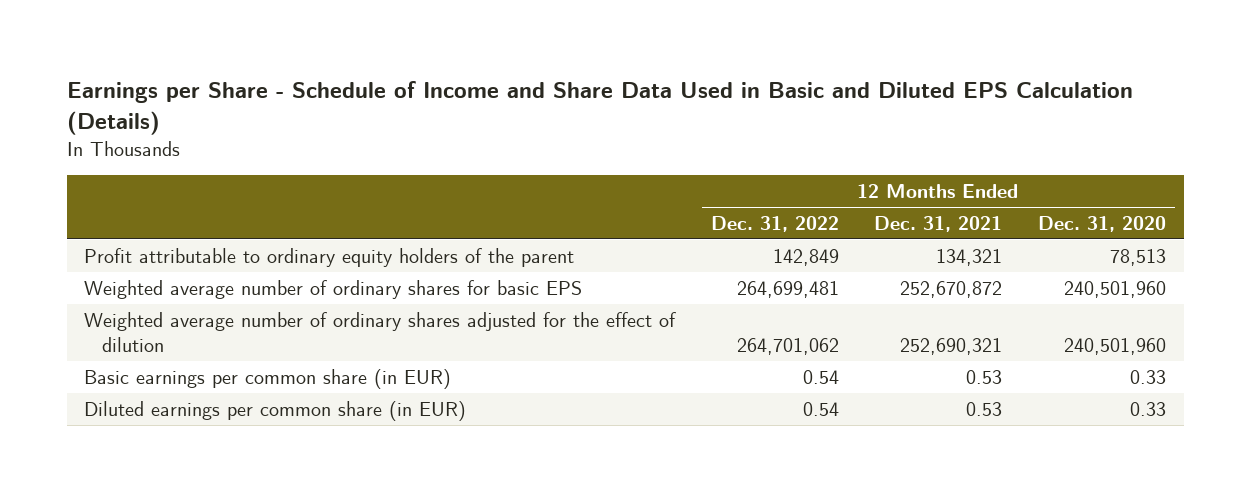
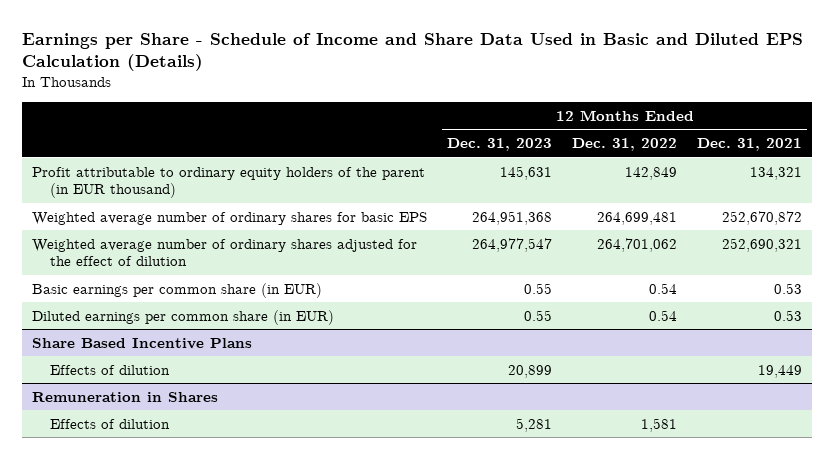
- | 12 Months Ended Dec. 31, 2022 | 12 Months Ended Dec. 31, 2021 | 12 Months Ended Dec. 31, 2020
+ | 12 Months Ended Dec. 31, 2023 | 12 Months Ended Dec. 31, 2022 | 12 Months Ended Dec. 31, 2021
- Profit attributable to ordinary equity holders of the parent | 142,849 | 134,321 | 78,513
+ Profit attributable to ordinary equity holders of the parent (in EUR thousand) | 145,631 | 142,849 | 134,321
+ Share Based Incentive Plans
+ Effects of dilution | 20,899 | | 19,449
+ Remuneration in Shares
+ Effects of dilution | 5,281 | 1,581 |

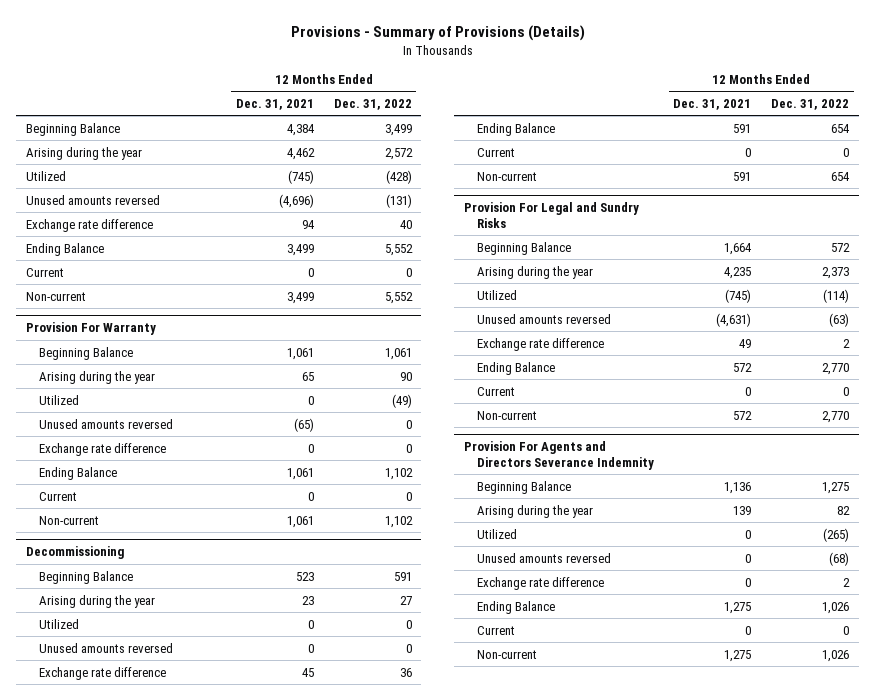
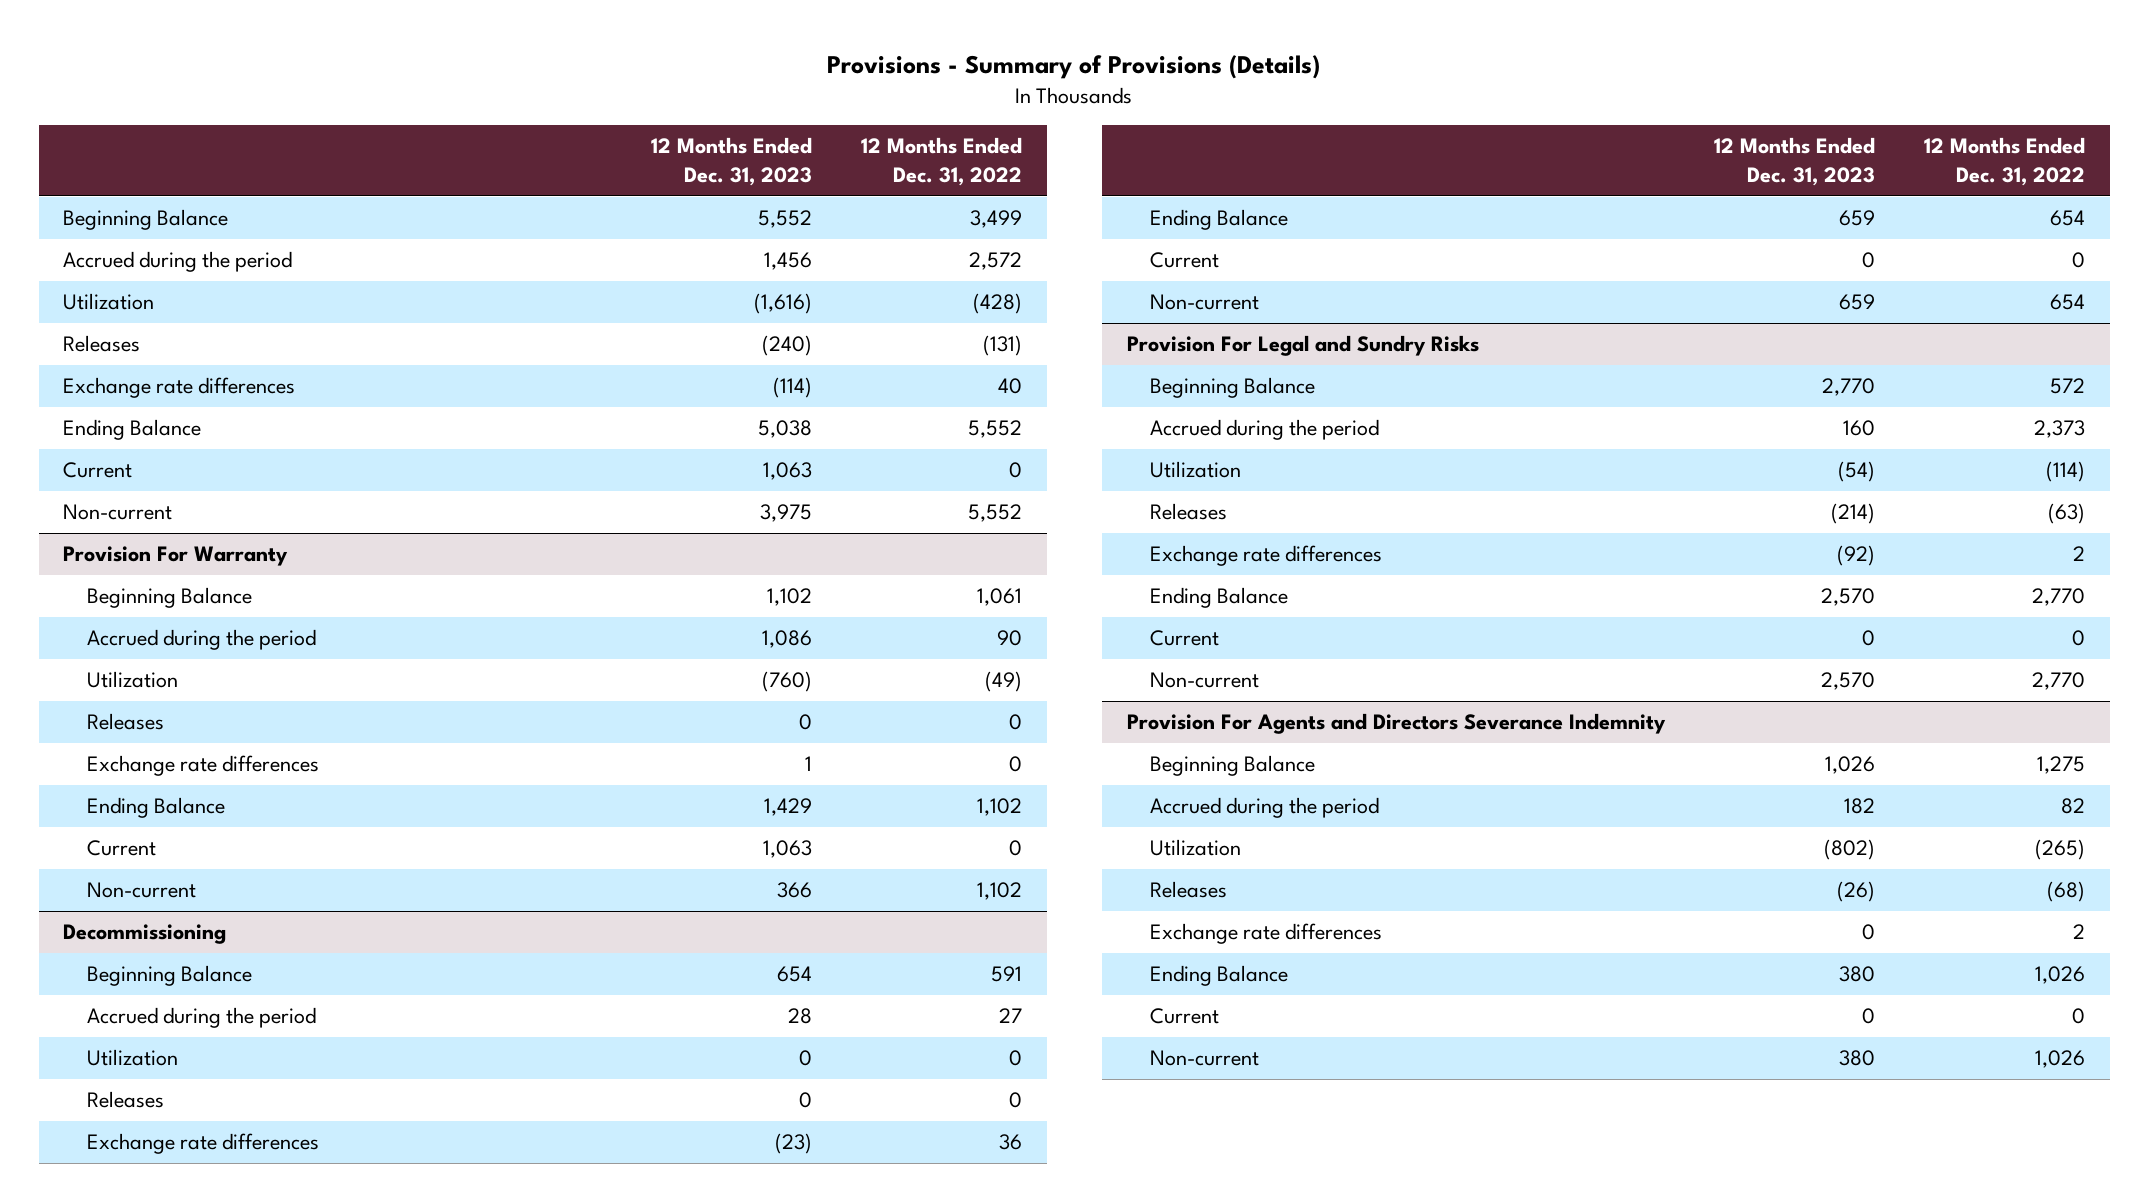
- | 12 Months Ended Dec. 31, 2021 | 12 Months Ended Dec. 31, 2022
+ | 12 Months Ended Dec. 31, 2023 | 12 Months Ended Dec. 31, 2022
- Arising during the year | 4,462 | 2,572
- Utilized | (745) | (428)
- Unused amounts reversed | (4,696) | (131)
- Exchange rate difference | 94 | 40
+ Accrued during the period | 1,456 | 2,572
+ Utilization | (1,616) | (428)
+ Releases | (240) | (131)
+ Exchange rate differences | (114) | 40
@ Provision For Warranty
- Arising during the year | 65 | 90
- Utilized | 0 | (49)
- Unused amounts reversed | (65) | 0
- Exchange rate difference | 0 | 0
+ Accrued during the period | 1,086 | 90
+ Utilization | (760) | (49)
+ Releases | 0 | 0
+ Exchange rate differences | 1 | 0
@ Decommissioning
- Arising during the year | 23 | 27
- Utilized | 0 | 0
- Unused amounts reversed | 0 | 0
- Exchange rate difference | 45 | 36
+ Accrued during the period | 28 | 27
+ Utilization | 0 | 0
+ Releases | 0 | 0
+ Exchange rate differences | (23) | 36
@ Provision For Legal and Sundry Risks
- Arising during the year | 4,235 | 2,373
- Utilized | (745) | (114)
- Unused amounts reversed | (4,631) | (63)
- Exchange rate difference | 49 | 2
+ Accrued during the period | 160 | 2,373
+ Utilization | (54) | (114)
+ Releases | (214) | (63)
+ Exchange rate differences | (92) | 2
@ Provision For Agents and Directors Severance Indemnity
- Arising during the year | 139 | 82
- Utilized | 0 | (265)
- Unused amounts reversed | 0 | (68)
- Exchange rate difference | 0 | 2
+ Accrued during the period | 182 | 82
+ Utilization | (802) | (265)
+ Releases | (26) | (68)
+ Exchange rate differences | 0 | 2

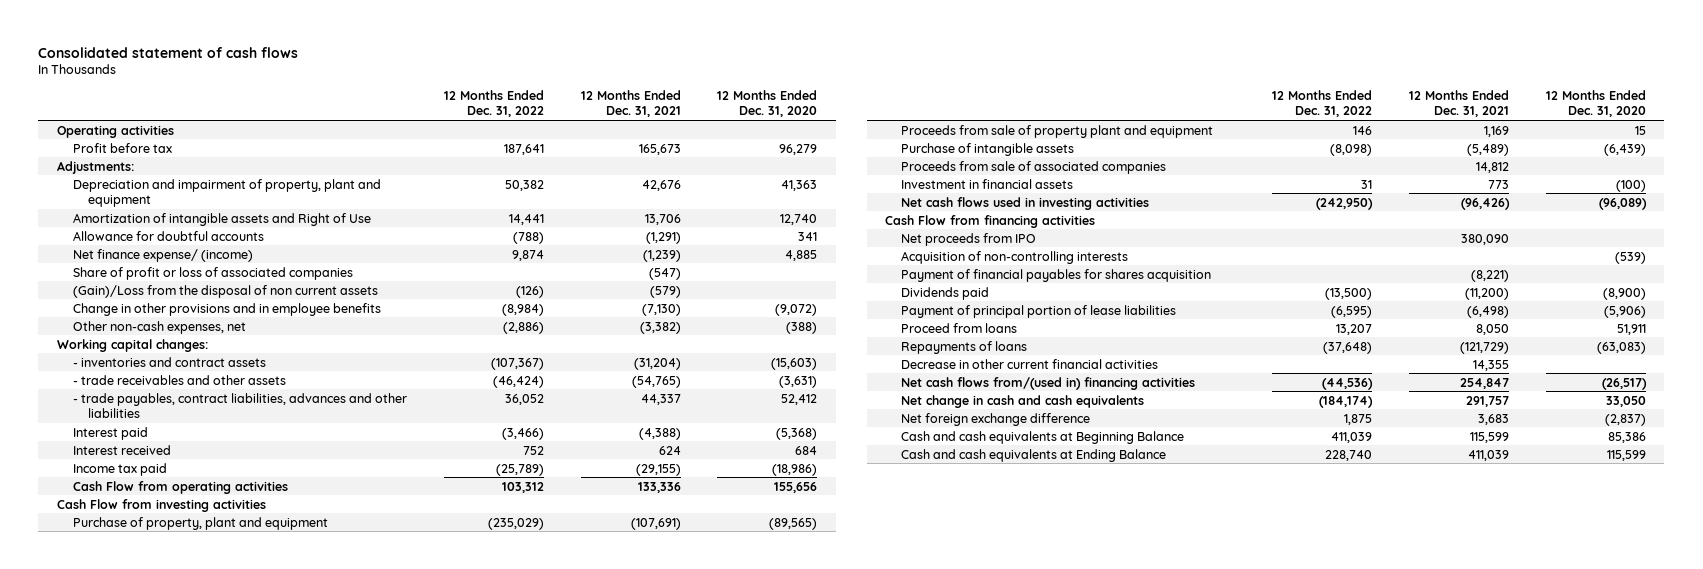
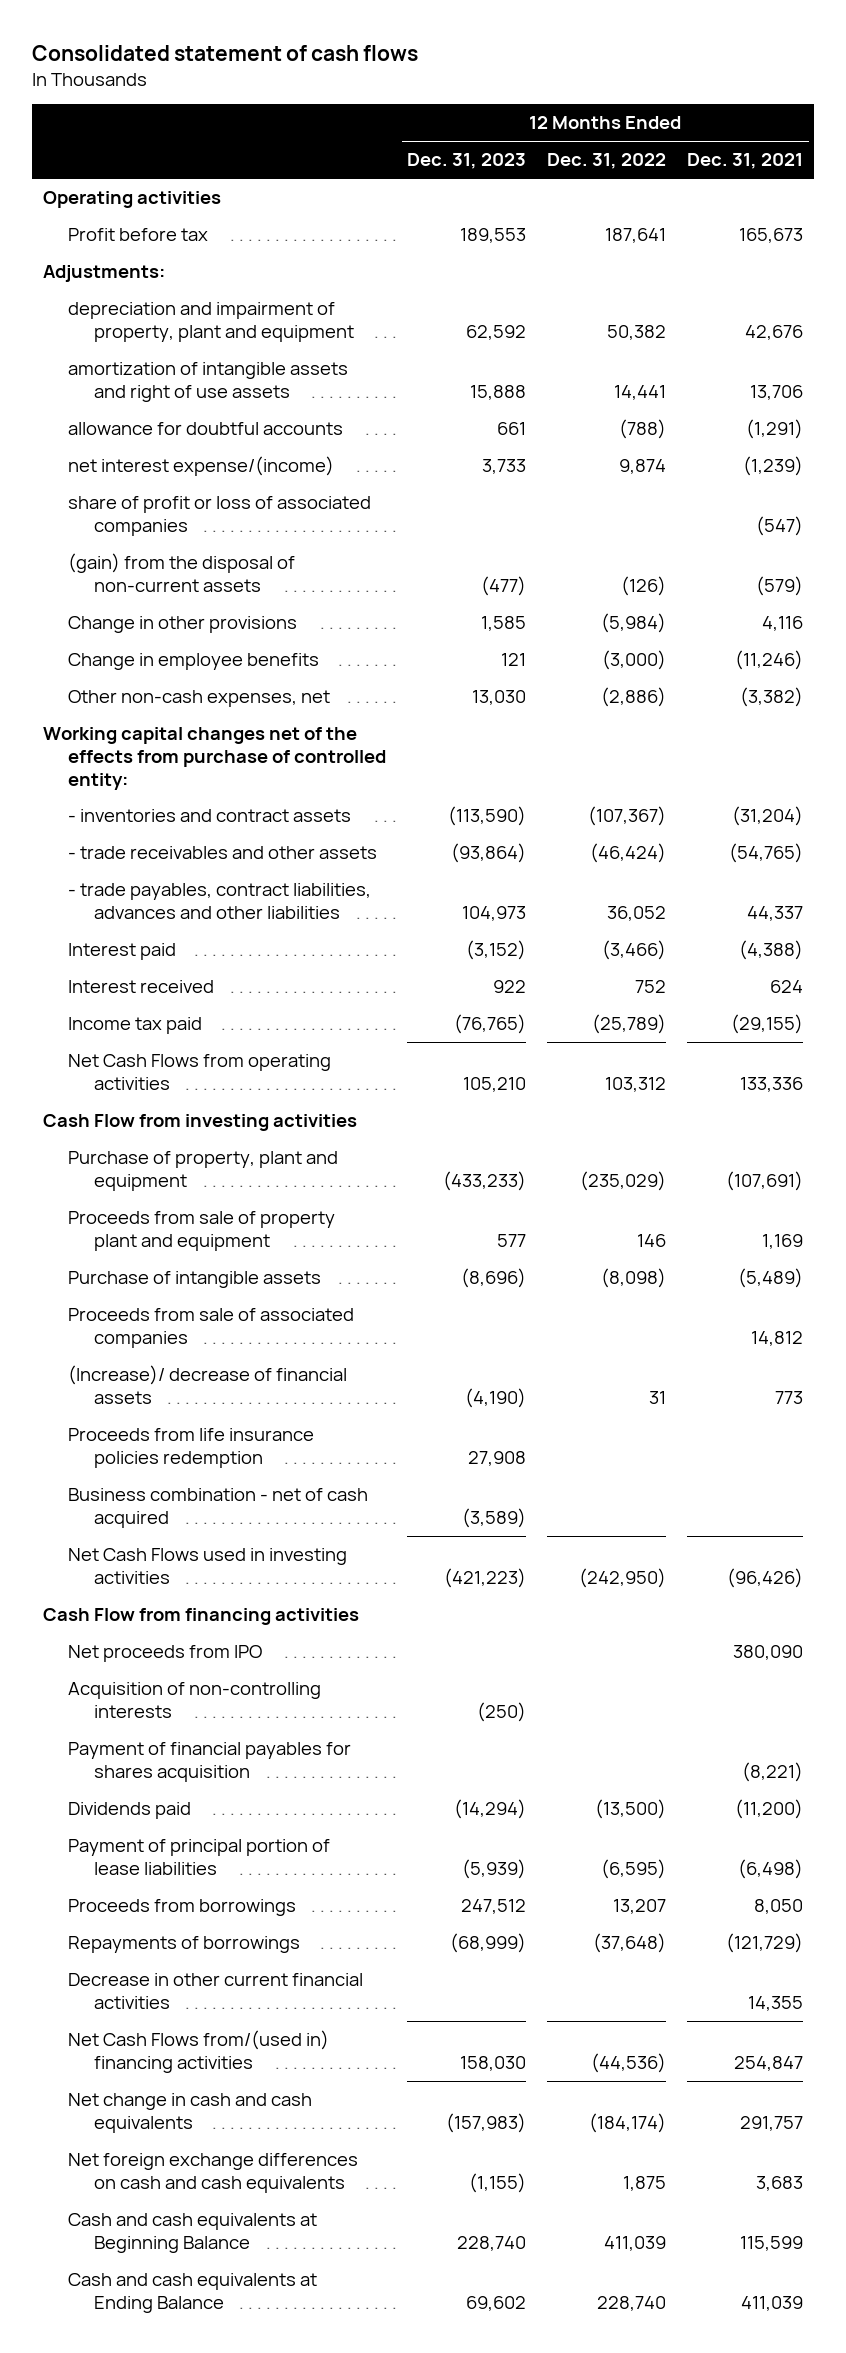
- | 12 Months Ended Dec. 31, 2022 | 12 Months Ended Dec. 31, 2021 | 12 Months Ended Dec. 31, 2020
+ | 12 Months Ended Dec. 31, 2023 | 12 Months Ended Dec. 31, 2022 | 12 Months Ended Dec. 31, 2021
- Depreciation and impairment of property, plant and equipment | 50,382 | 42,676 | 41,363
- Amortization of intangible assets and Right of Use | 14,441 | 13,706 | 12,740
- Allowance for doubtful accounts | (788) | (1,291) | 341
- Net finance expense/ (income) | 9,874 | (1,239) | 4,885
- Share of profit or loss of associated companies | | (547) |
- (Gain)/Loss from the disposal of non current assets | (126) | (579) |
- Change in other provisions and in employee benefits | (8,984) | (7,130) | (9,072)
+ depreciation and impairment of property, plant and equipment | 62,592 | 50,382 | 42,676
+ amortization of intangible assets and right of use assets | 15,888 | 14,441 | 13,706
+ allowance for doubtful accounts | 661 | (788) | (1,291)
+ net interest expense/(income) | 3,733 | 9,874 | (1,239)
+ share of profit or loss of associated companies | | | (547)
+ (gain) from the disposal of non-current assets | (477) | (126) | (579)
+ Change in other provisions | 1,585 | (5,984) | 4,116
+ Change in employee benefits | 121 | (3,000) | (11,246)
- Working capital changes:
+ Working capital changes net of the effects from purchase of controlled entity:
- Cash Flow from operating activities | 103,312 | 133,336 | 155,656
+ Net Cash Flows from operating activities | 105,210 | 103,312 | 133,336
- Investment in financial assets | 31 | 773 | (100)
- Net cash flows used in investing activities | (242,950) | (96,426) | (96,089)
+ (Increase)/ decrease of financial assets | (4,190) | 31 | 773
+ Proceeds from life insurance policies redemption | 27,908 | |
+ Business combination - net of cash acquired | (3,589) | |
+ Net Cash Flows used in investing activities | (421,223) | (242,950) | (96,426)
- Proceed from loans | 13,207 | 8,050 | 51,911
- Repayments of loans | (37,648) | (121,729) | (63,083)
+ Proceeds from borrowings | 247,512 | 13,207 | 8,050
+ Repayments of borrowings | (68,999) | (37,648) | (121,729)
- Net cash flows from/(used in) financing activities | (44,536) | 254,847 | (26,517)
+ Net Cash Flows from/(used in) financing activities | 158,030 | (44,536) | 254,847
- Net foreign exchange difference | 1,875 | 3,683 | (2,837)
+ Net foreign exchange differences on cash and cash equivalents | (1,155) | 1,875 | 3,683

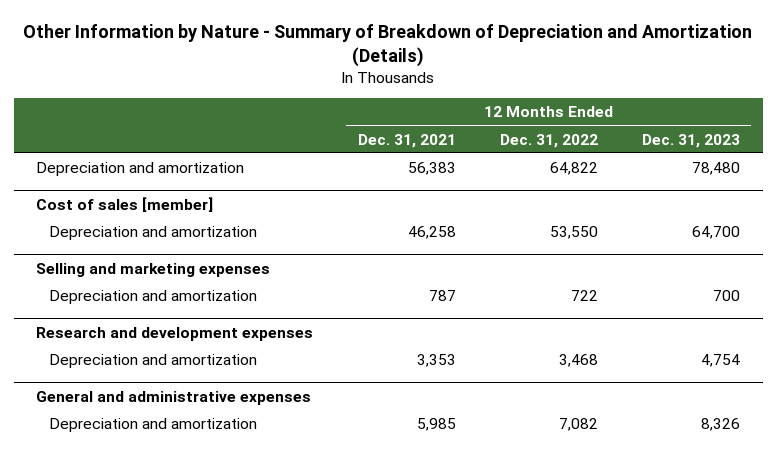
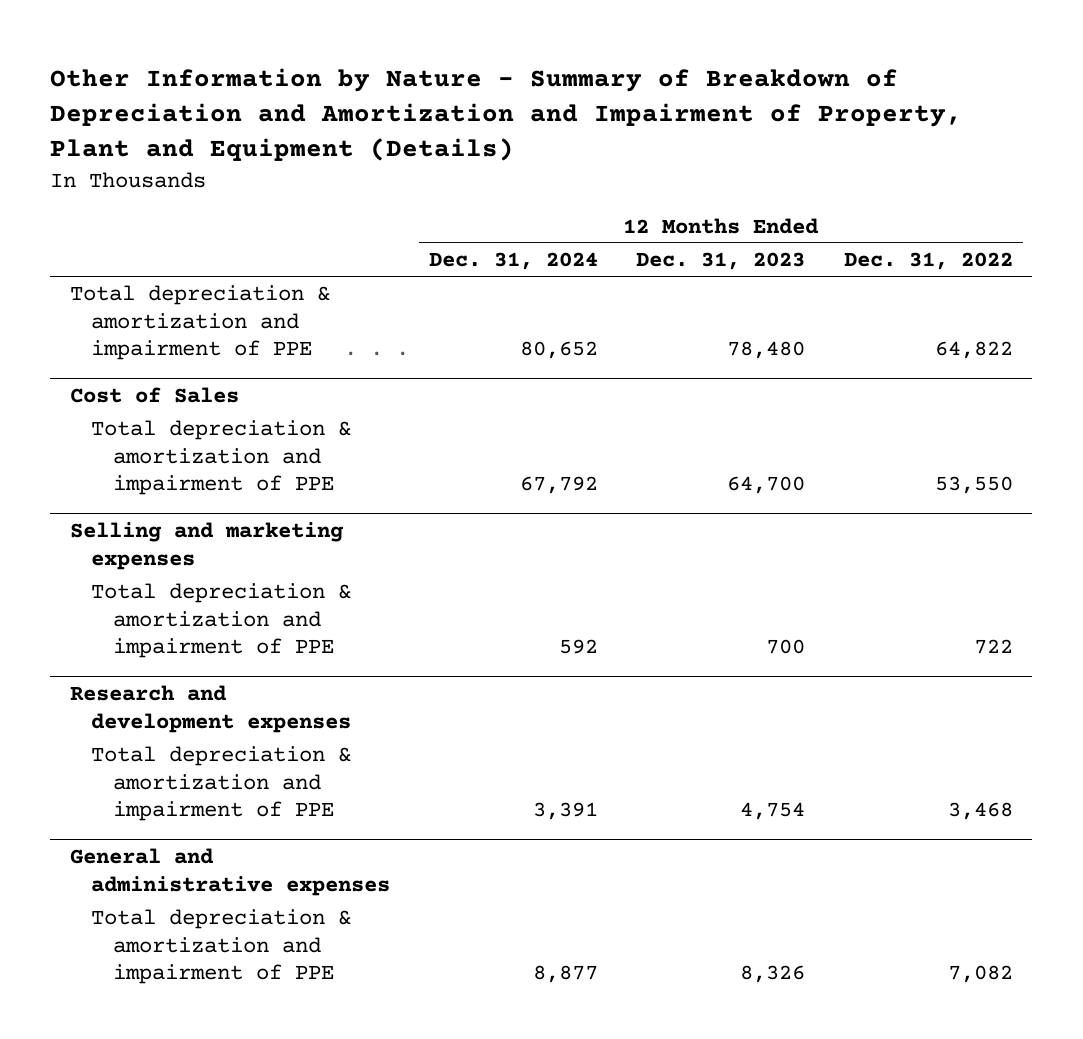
- Other Information by Nature - Summary of Breakdown of Depreciation and Amortization (Details)
+ Other Information by Nature - Summary of Breakdown of Depreciation and Amortization and Impairment of Property, Plant and Equipment (Details)
- | 12 Months Ended Dec. 31, 2021 | 12 Months Ended Dec. 31, 2022 | 12 Months Ended Dec. 31, 2023
+ | 12 Months Ended Dec. 31, 2024 | 12 Months Ended Dec. 31, 2023 | 12 Months Ended Dec. 31, 2022
- Depreciation and amortization | 56,383 | 64,822 | 78,480
- Cost of sales [member]
- Depreciation and amortization | 46,258 | 53,550 | 64,700
+ Total depreciation & amortization and impairment of PPE | 80,652 | 78,480 | 64,822
+ Cost of Sales
+ Total depreciation & amortization and impairment of PPE | 67,792 | 64,700 | 53,550
@ Selling and marketing expenses
- Depreciation and amortization | 787 | 722 | 700
+ Total depreciation & amortization and impairment of PPE | 592 | 700 | 722
@ Research and development expenses
- Depreciation and amortization | 3,353 | 3,468 | 4,754
+ Total depreciation & amortization and impairment of PPE | 3,391 | 4,754 | 3,468
@ General and administrative expenses
- Depreciation and amortization | 5,985 | 7,082 | 8,326
+ Total depreciation & amortization and impairment of PPE | 8,877 | 8,326 | 7,082

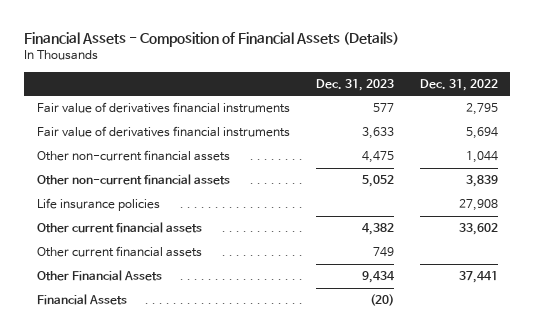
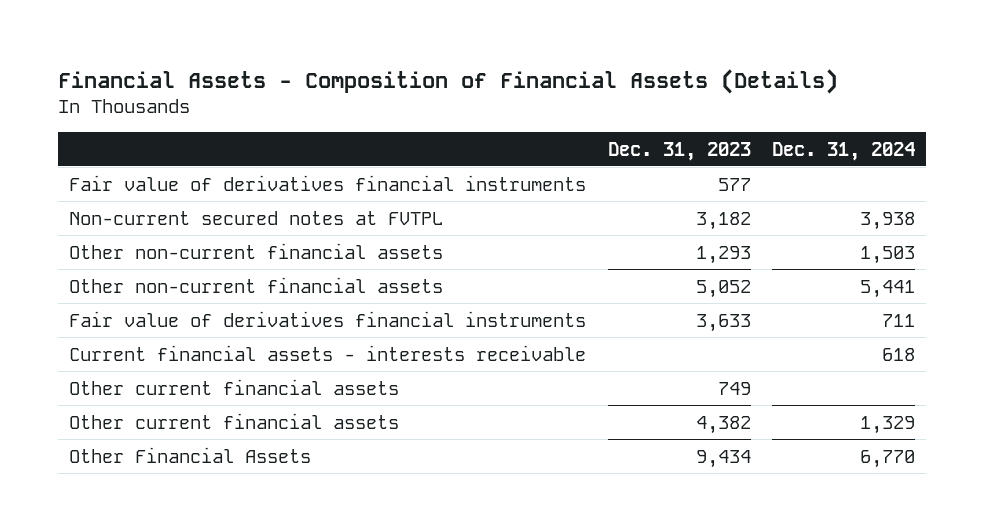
- | Dec. 31, 2023 | Dec. 31, 2022
+ | Dec. 31, 2023 | Dec. 31, 2024
- Other non-current financial assets | 4,475 | 1,044
+ Non-current secured notes at FVTPL | 3,182 | 3,938
+ Other non-current financial assets | 1,293 | 1,503
- Life insurance policies | | 27,908
moved down: Fair value of derivatives financial instruments | 3,633 | 711
+ Current financial assets - interests receivable | | 618
moved down: Other current financial assets | 4,382 | 1,329
- Financial Assets | (20) |

